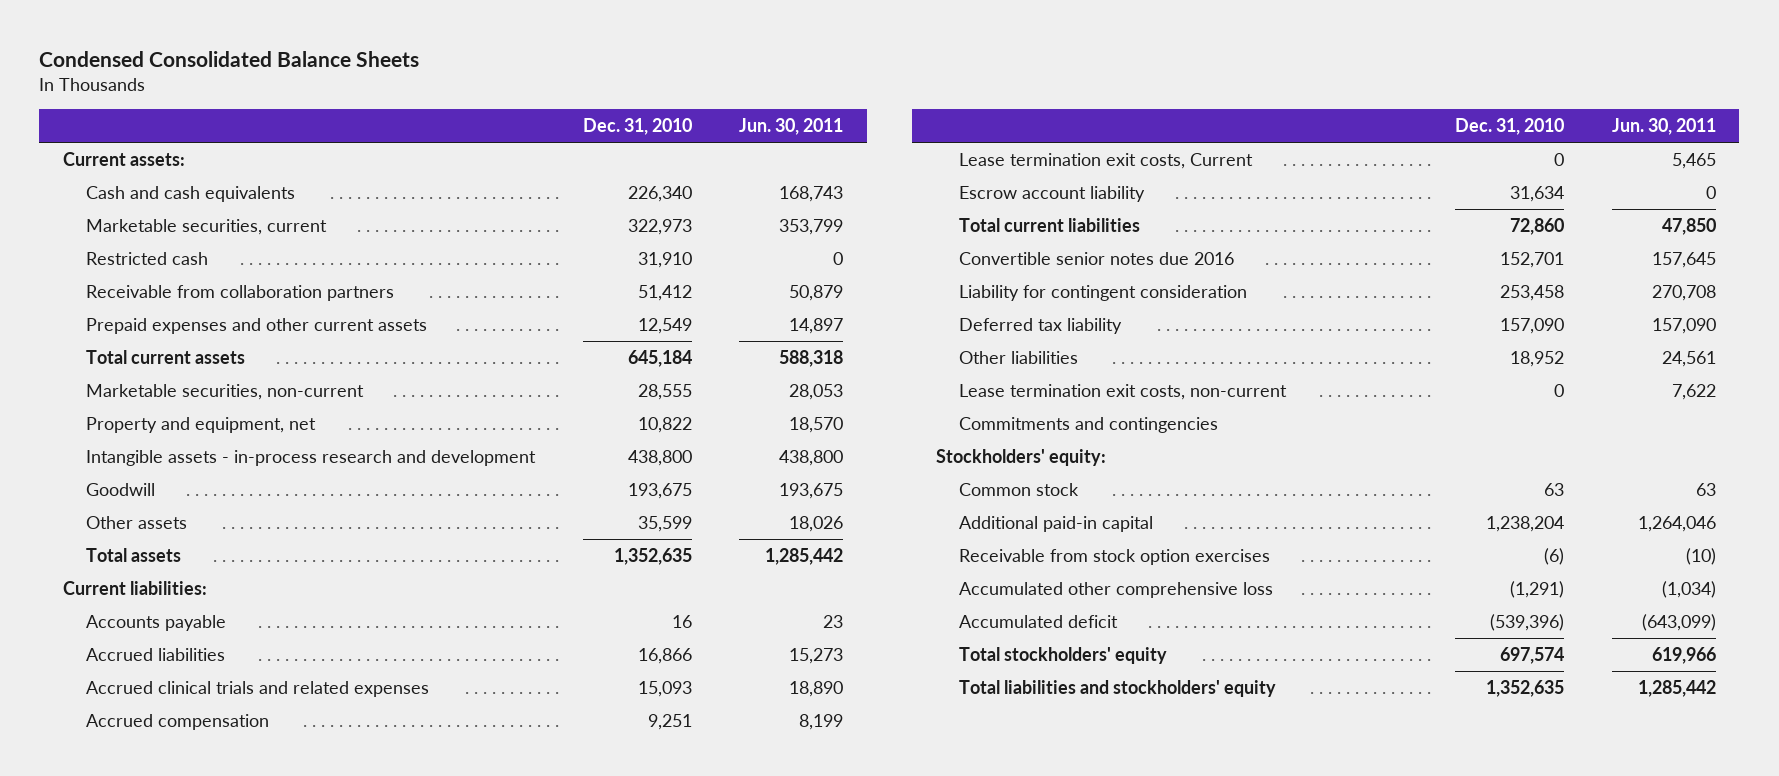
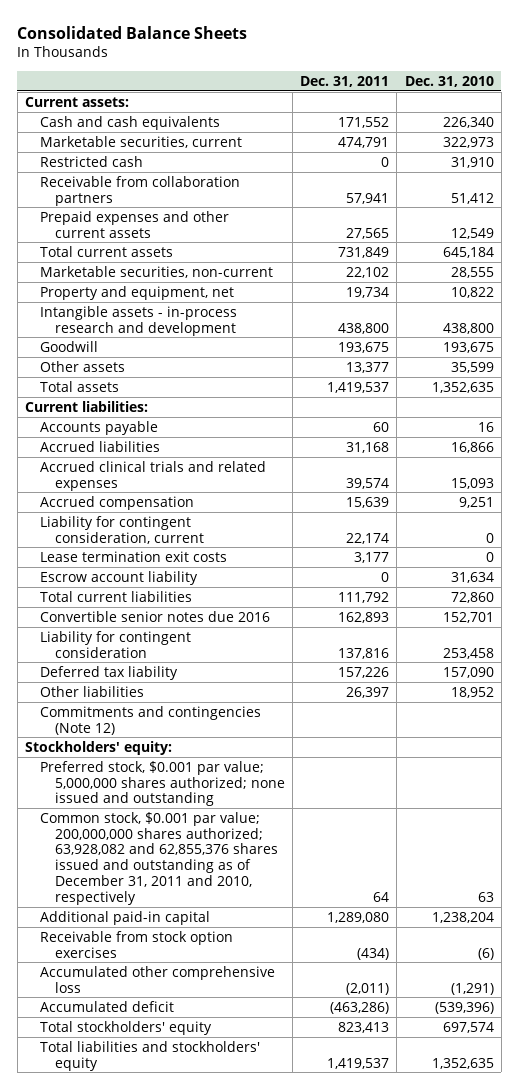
- Condensed Consolidated Balance Sheets
+ Consolidated Balance Sheets
- | Dec. 31, 2010 | Jun. 30, 2011
+ | Dec. 31, 2011 | Dec. 31, 2010
- Lease termination exit costs, Current | 0 | 5,465
+ Liability for contingent consideration, current | 22,174 | 0
+ Lease termination exit costs | 3,177 | 0
- Lease termination exit costs, non-current | 0 | 7,622
- Commitments and contingencies
+ Commitments and contingencies (Note 12)
- Common stock | 63 | 63
+ Preferred stock, $0.001 par value; 5,000,000 shares authorized; none issued and outstanding
+ Common stock, $0.001 par value; 200,000,000 shares authorized; 63,928,082 and 62,855,376 shares issued and outstanding as of December 31, 2011 and 2010, respectively | 64 | 63

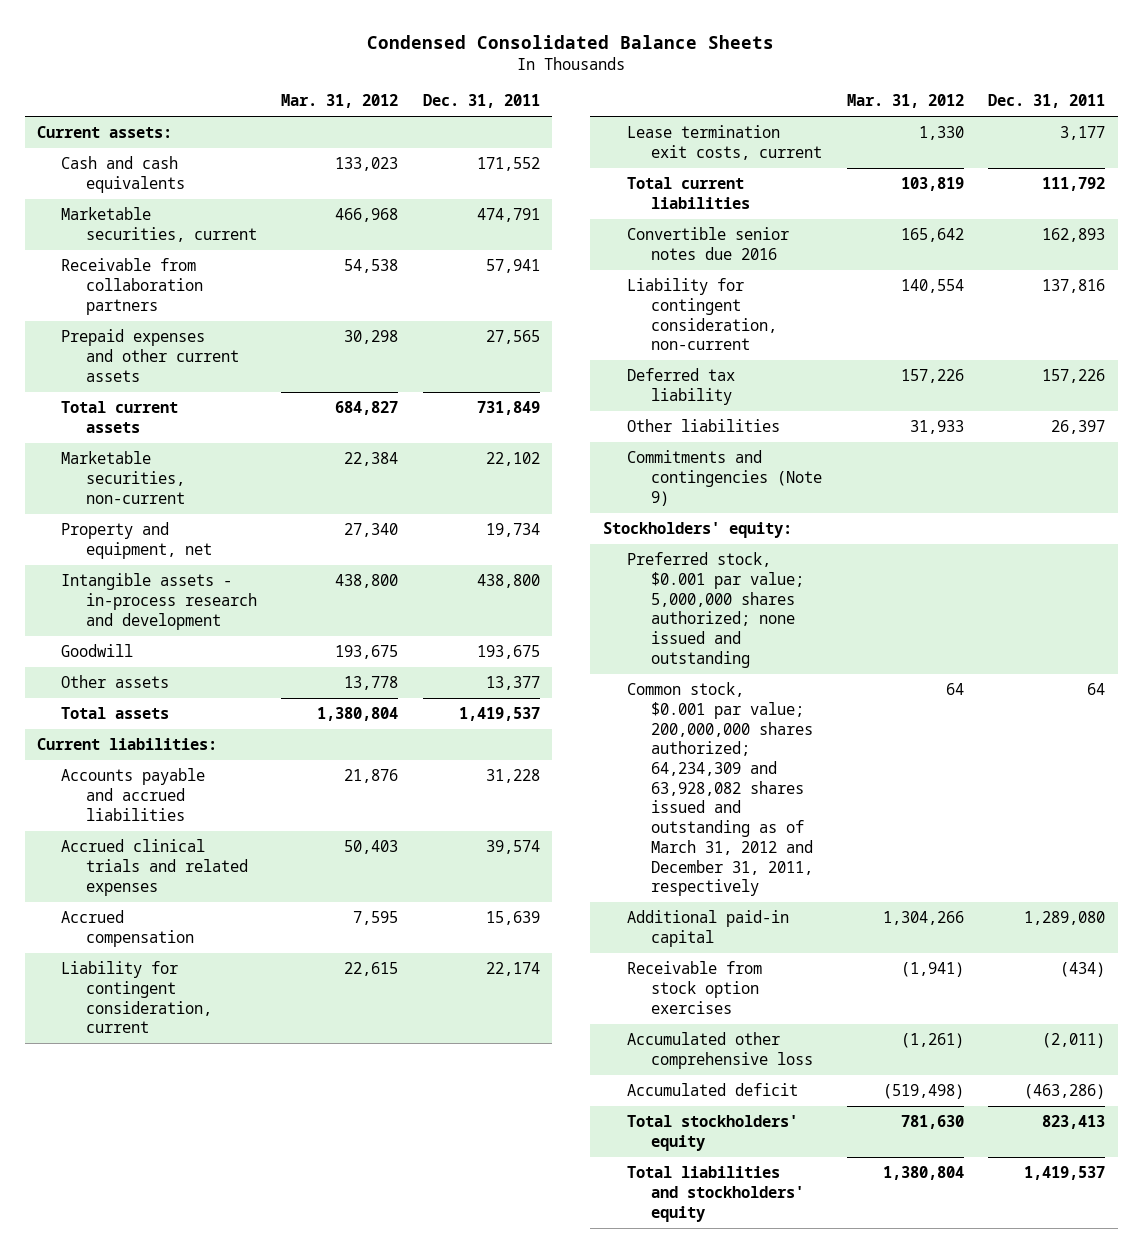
- Consolidated Balance Sheets
+ Condensed Consolidated Balance Sheets
- | Dec. 31, 2011 | Dec. 31, 2010
+ | Mar. 31, 2012 | Dec. 31, 2011
- Restricted cash | 0 | 31,910
- Accounts payable | 60 | 16
- Accrued liabilities | 31,168 | 16,866
+ Accounts payable and accrued liabilities | 21,876 | 31,228
- Lease termination exit costs | 3,177 | 0
- Escrow account liability | 0 | 31,634
+ Lease termination exit costs, current | 1,330 | 3,177
- Liability for contingent consideration | 137,816 | 253,458
+ Liability for contingent consideration, non-current | 140,554 | 137,816
- Commitments and contingencies (Note 12)
+ Commitments and contingencies (Note 9)
- Common stock, $0.001 par value; 200,000,000 shares authorized; 63,928,082 and 62,855,376 shares issued and outstanding as of December 31, 2011 and 2010, respectively | 64 | 63
+ Common stock, $0.001 par value; 200,000,000 shares authorized; 64,234,309 and 63,928,082 shares issued and outstanding as of March 31, 2012 and December 31, 2011, respectively | 64 | 64

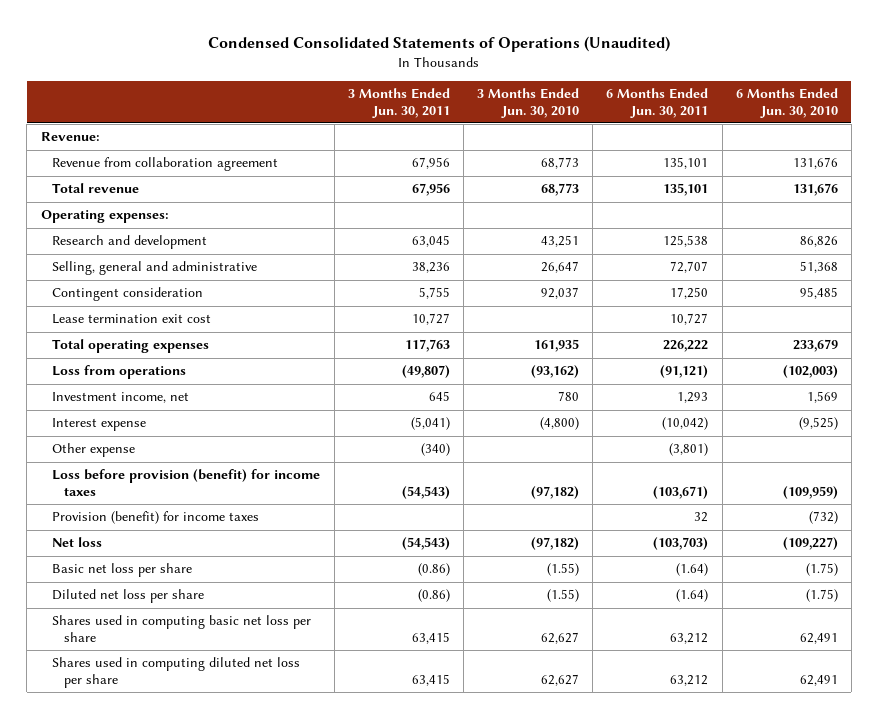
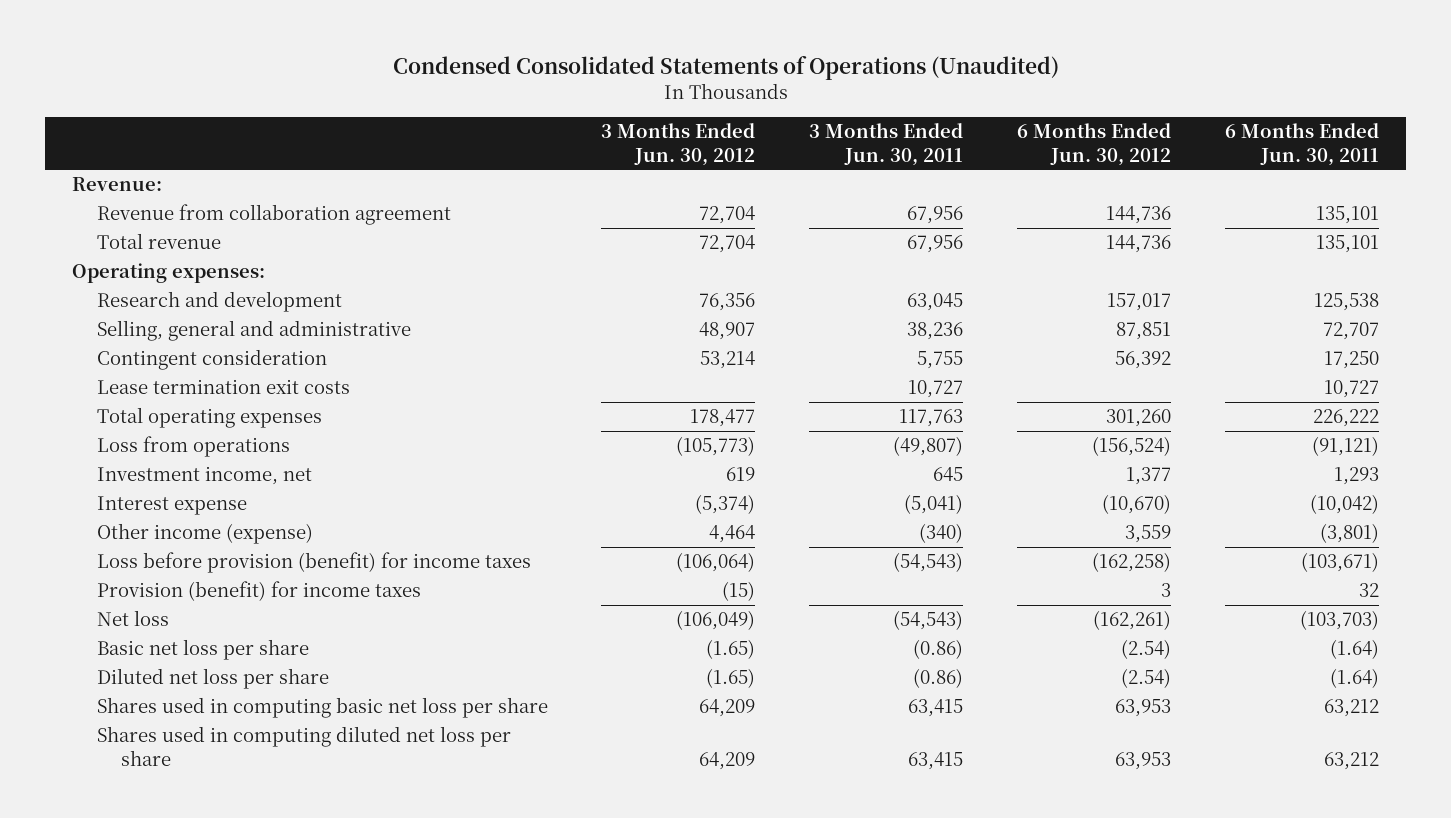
- | 3 Months Ended Jun. 30, 2011 | 3 Months Ended Jun. 30, 2010 | 6 Months Ended Jun. 30, 2011 | 6 Months Ended Jun. 30, 2010
+ | 3 Months Ended Jun. 30, 2012 | 3 Months Ended Jun. 30, 2011 | 6 Months Ended Jun. 30, 2012 | 6 Months Ended Jun. 30, 2011
- Lease termination exit cost | 10,727 | | 10,727 |
+ Lease termination exit costs | | 10,727 | | 10,727
- Other expense | (340) | | (3,801) |
+ Other income (expense) | 4,464 | (340) | 3,559 | (3,801)

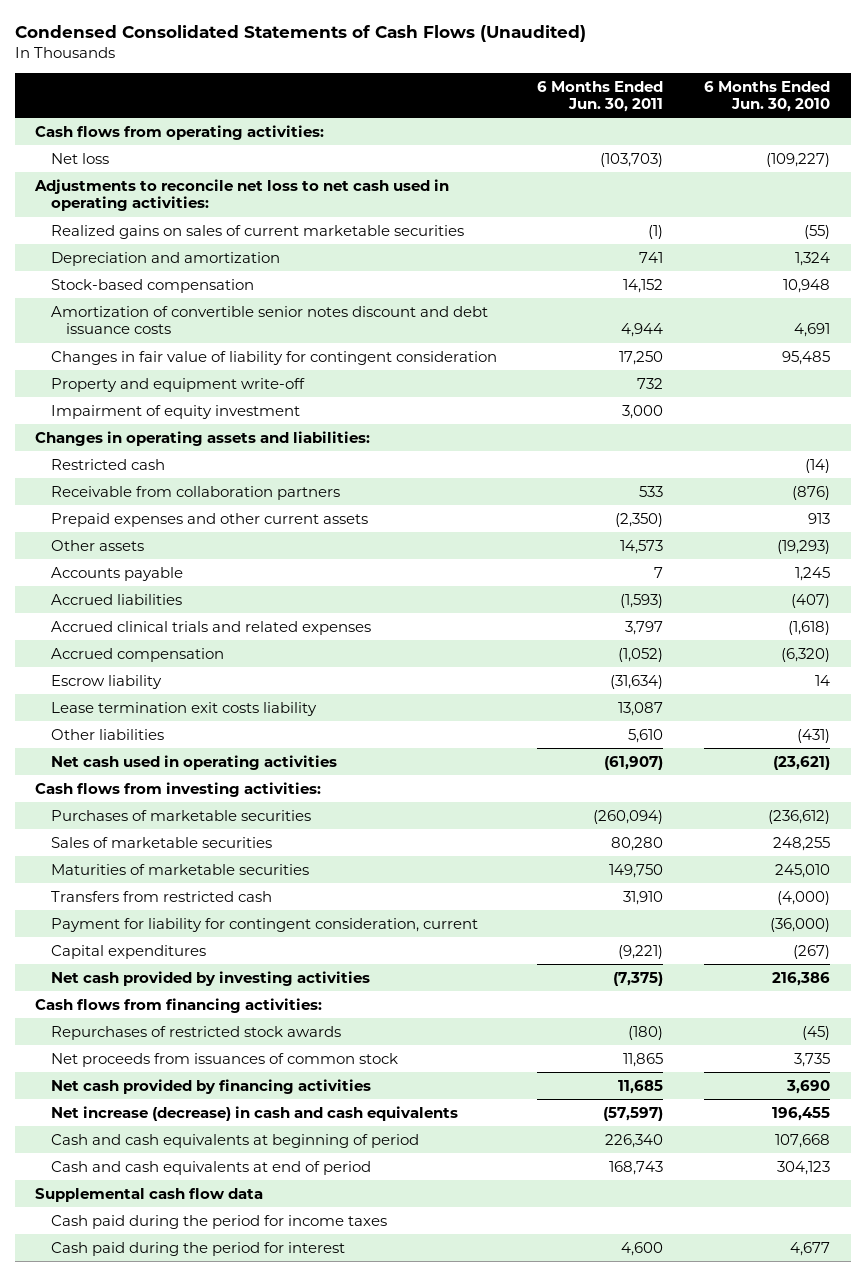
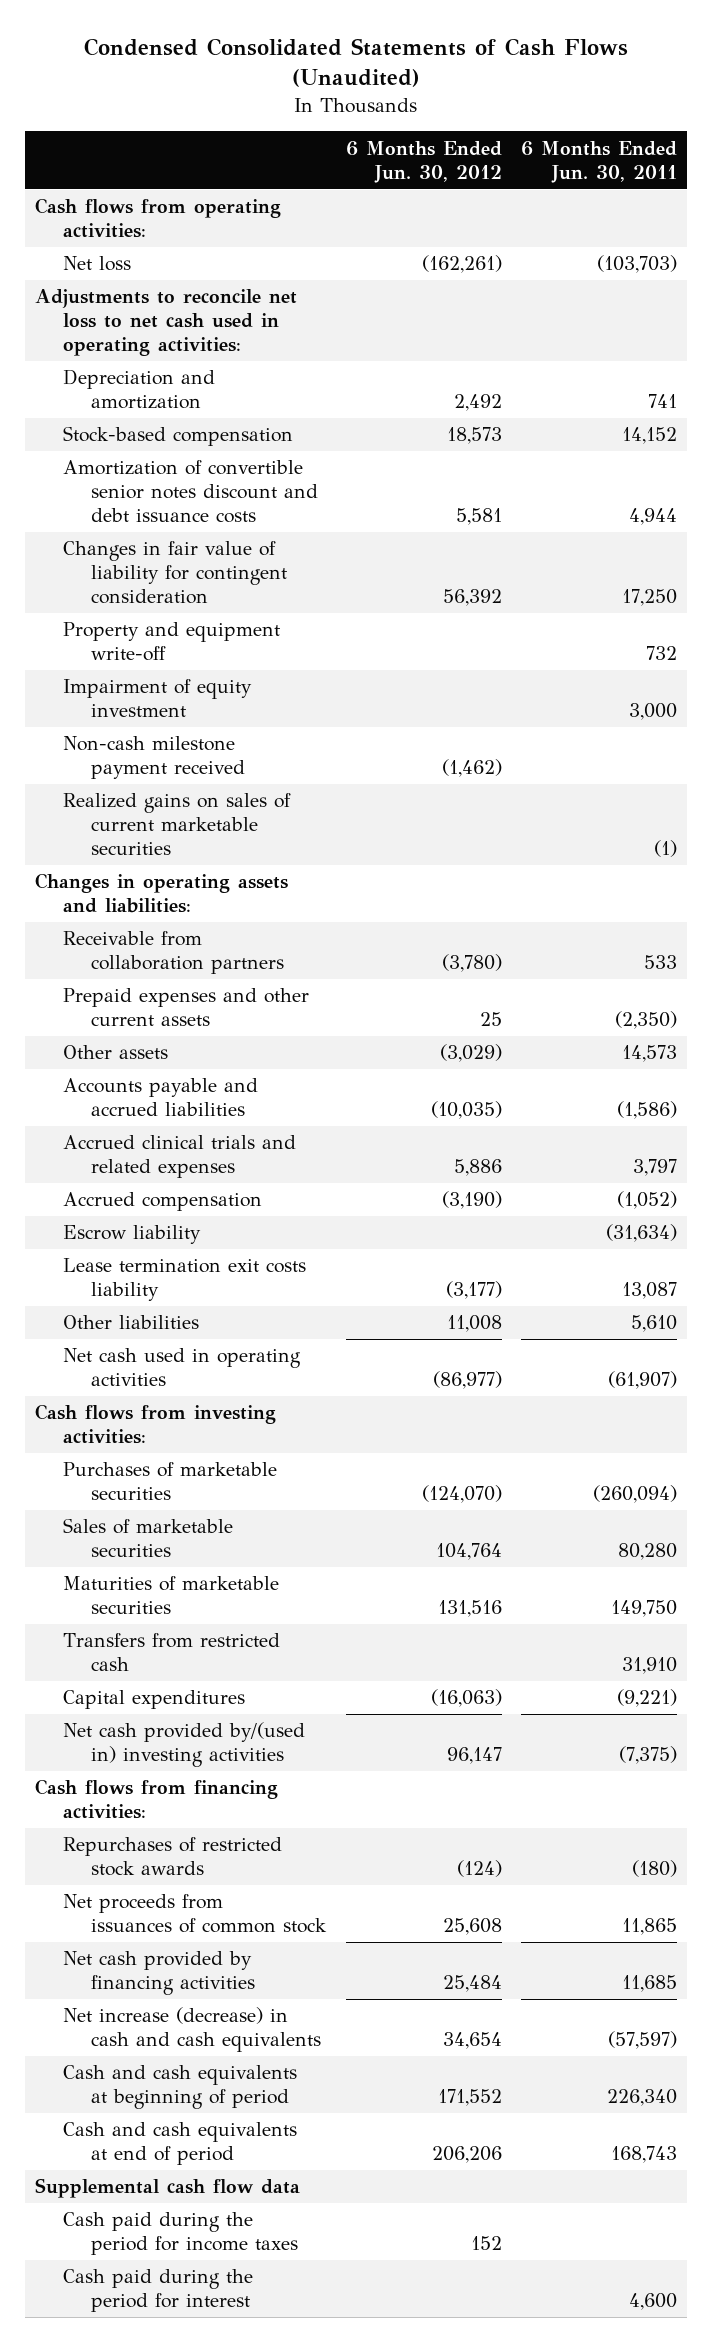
- | 6 Months Ended Jun. 30, 2011 | 6 Months Ended Jun. 30, 2010
+ | 6 Months Ended Jun. 30, 2012 | 6 Months Ended Jun. 30, 2011
+ Non-cash milestone payment received | (1,462) |
moved down: Realized gains on sales of current marketable securities | | (1)
- Restricted cash | | (14)
- Accounts payable | 7 | 1,245
- Accrued liabilities | (1,593) | (407)
+ Accounts payable and accrued liabilities | (10,035) | (1,586)
- Payment for liability for contingent consideration, current | | (36,000)
- Net cash provided by investing activities | (7,375) | 216,386
+ Net cash provided by/(used in) investing activities | 96,147 | (7,375)

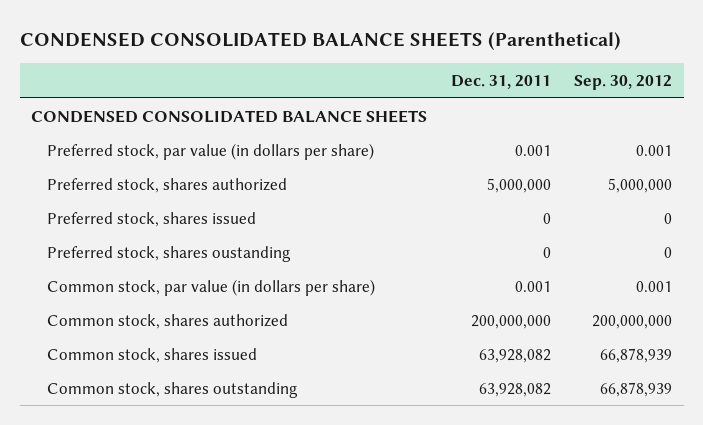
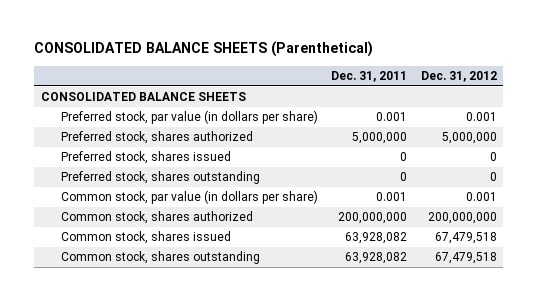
- CONDENSED CONSOLIDATED BALANCE SHEETS (Parenthetical)
+ CONSOLIDATED BALANCE SHEETS (Parenthetical)
- | Dec. 31, 2011 | Sep. 30, 2012
+ | Dec. 31, 2011 | Dec. 31, 2012
- CONDENSED CONSOLIDATED BALANCE SHEETS
+ CONSOLIDATED BALANCE SHEETS
- Preferred stock, shares oustanding | 0 | 0
+ Preferred stock, shares outstanding | 0 | 0

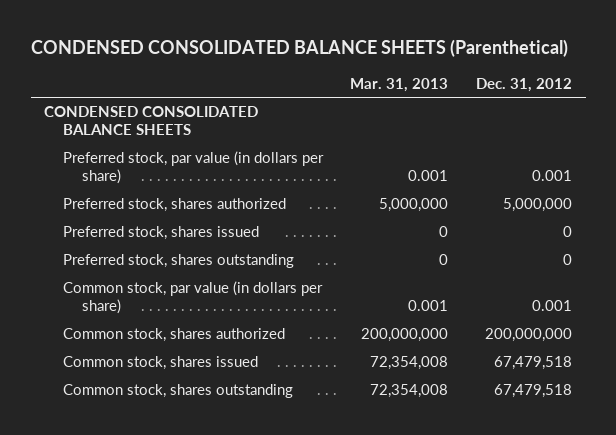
- CONSOLIDATED BALANCE SHEETS (Parenthetical)
+ CONDENSED CONSOLIDATED BALANCE SHEETS (Parenthetical)
- | Dec. 31, 2011 | Dec. 31, 2012
+ | Mar. 31, 2013 | Dec. 31, 2012
- CONSOLIDATED BALANCE SHEETS
+ CONDENSED CONSOLIDATED BALANCE SHEETS

